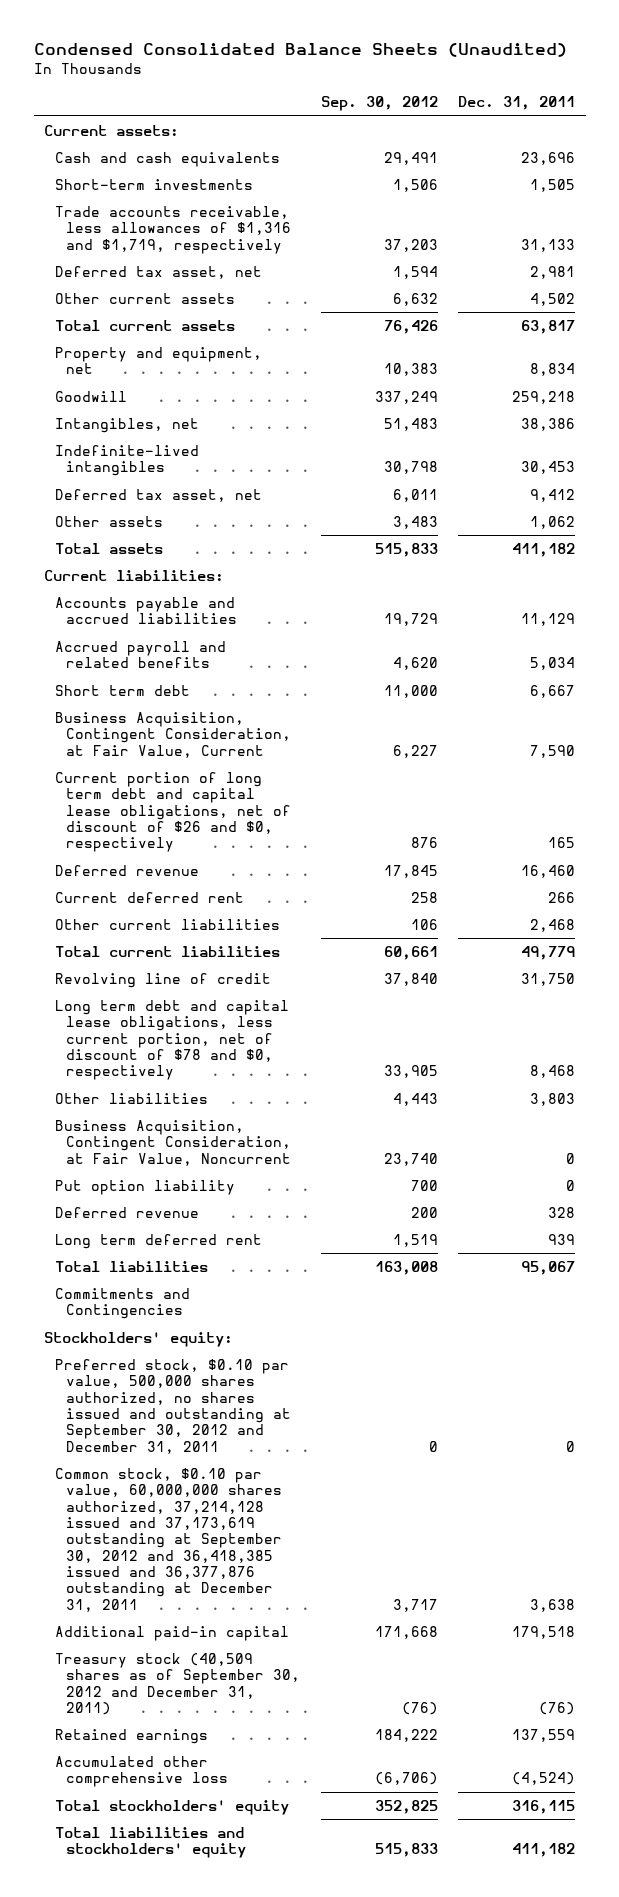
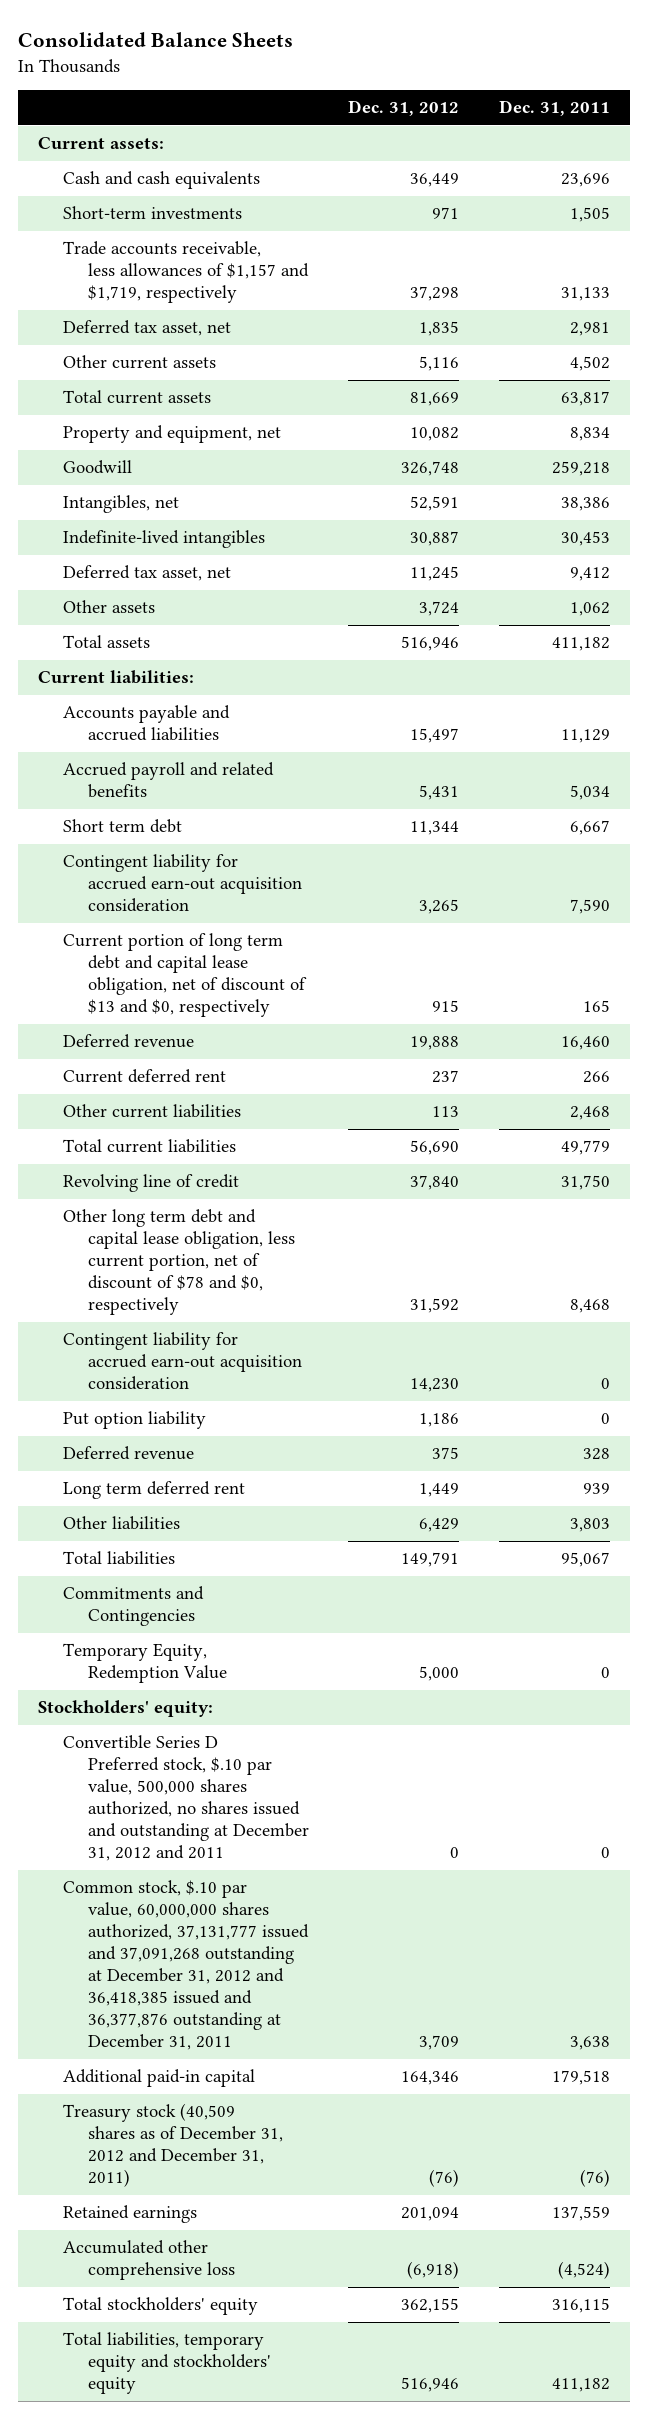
- Condensed Consolidated Balance Sheets (Unaudited)
+ Consolidated Balance Sheets
- | Sep. 30, 2012 | Dec. 31, 2011
+ | Dec. 31, 2012 | Dec. 31, 2011
- Trade accounts receivable, less allowances of $1,316 and $1,719, respectively | 37,203 | 31,133
+ Trade accounts receivable, less allowances of $1,157 and $1,719, respectively | 37,298 | 31,133
- Business Acquisition, Contingent Consideration, at Fair Value, Current | 6,227 | 7,590
- Current portion of long term debt and capital lease obligations, net of discount of $26 and $0, respectively | 876 | 165
+ Contingent liability for accrued earn-out acquisition consideration | 3,265 | 7,590
+ Current portion of long term debt and capital lease obligation, net of discount of $13 and $0, respectively | 915 | 165
- Long term debt and capital lease obligations, less current portion, net of discount of $78 and $0, respectively | 33,905 | 8,468
- Business Acquisition, Contingent Consideration, at Fair Value, Noncurrent | 23,740 | 0
+ Other long term debt and capital lease obligation, less current portion, net of discount of $78 and $0, respectively | 31,592 | 8,468
+ Contingent liability for accrued earn-out acquisition consideration | 14,230 | 0
moved down: Other liabilities | 6,429 | 3,803
+ Temporary Equity, Redemption Value | 5,000 | 0
- Preferred stock, $0.10 par value, 500,000 shares authorized, no shares issued and outstanding at September 30, 2012 and December 31, 2011 | 0 | 0
- Common stock, $0.10 par value, 60,000,000 shares authorized, 37,214,128 issued and 37,173,619 outstanding at September 30, 2012 and 36,418,385 issued and 36,377,876 outstanding at December 31, 2011 | 3,717 | 3,638
+ Convertible Series D Preferred stock, $.10 par value, 500,000 shares authorized, no shares issued and outstanding at December 31, 2012 and 2011 | 0 | 0
+ Common stock, $.10 par value, 60,000,000 shares authorized, 37,131,777 issued and 37,091,268 outstanding at December 31, 2012 and 36,418,385 issued and 36,377,876 outstanding at December 31, 2011 | 3,709 | 3,638
- Treasury stock (40,509 shares as of September 30, 2012 and December 31, 2011) | (76) | (76)
+ Treasury stock (40,509 shares as of December 31, 2012 and December 31, 2011) | (76) | (76)
- Total liabilities and stockholders' equity | 515,833 | 411,182
+ Total liabilities, temporary equity and stockholders' equity | 516,946 | 411,182

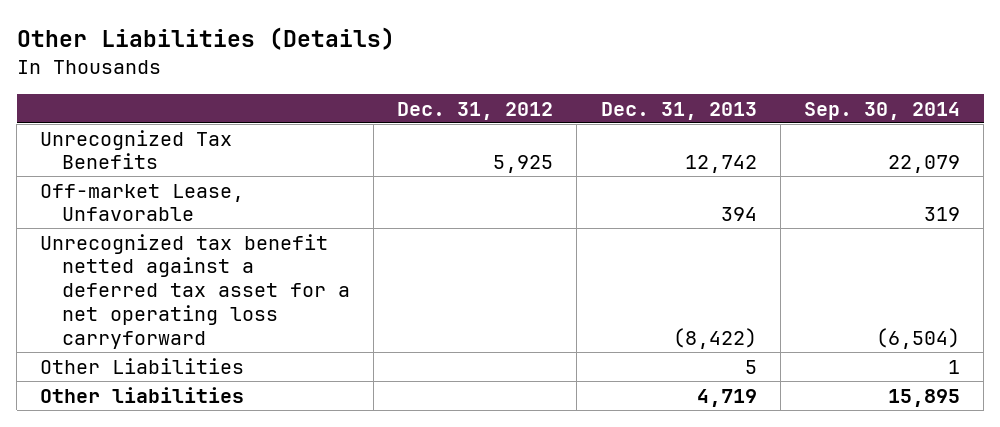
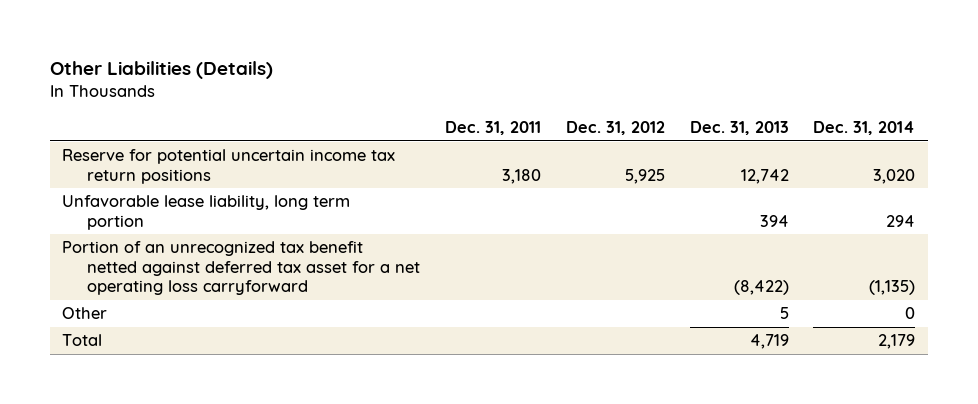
- | Dec. 31, 2012 | Dec. 31, 2013 | Sep. 30, 2014
+ | Dec. 31, 2011 | Dec. 31, 2012 | Dec. 31, 2013 | Dec. 31, 2014
- Unrecognized Tax Benefits | 5,925 | 12,742 | 22,079
- Off-market Lease, Unfavorable | | 394 | 319
- Unrecognized tax benefit netted against a deferred tax asset for a net operating loss carryforward | | (8,422) | (6,504)
- Other Liabilities | | 5 | 1
- Other liabilities | | 4,719 | 15,895
+ Reserve for potential uncertain income tax return positions | 3,180 | 5,925 | 12,742 | 3,020
+ Unfavorable lease liability, long term portion | | | 394 | 294
+ Portion of an unrecognized tax benefit netted against deferred tax asset for a net operating loss carryforward | | | (8,422) | (1,135)
+ Other | | | 5 | 0
+ Total | | | 4,719 | 2,179

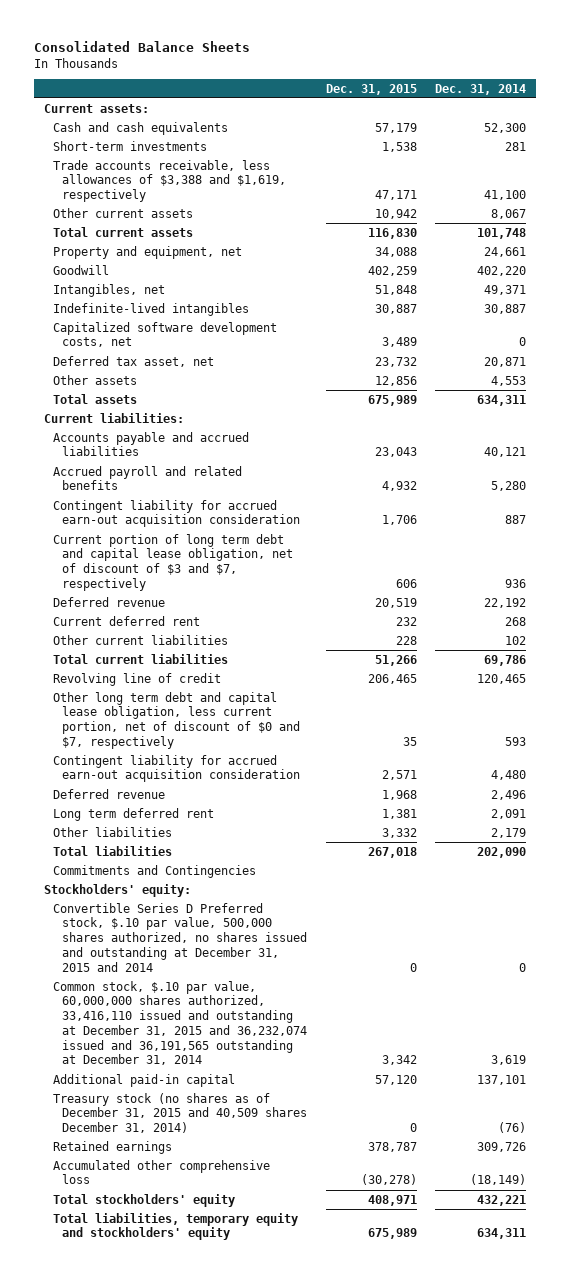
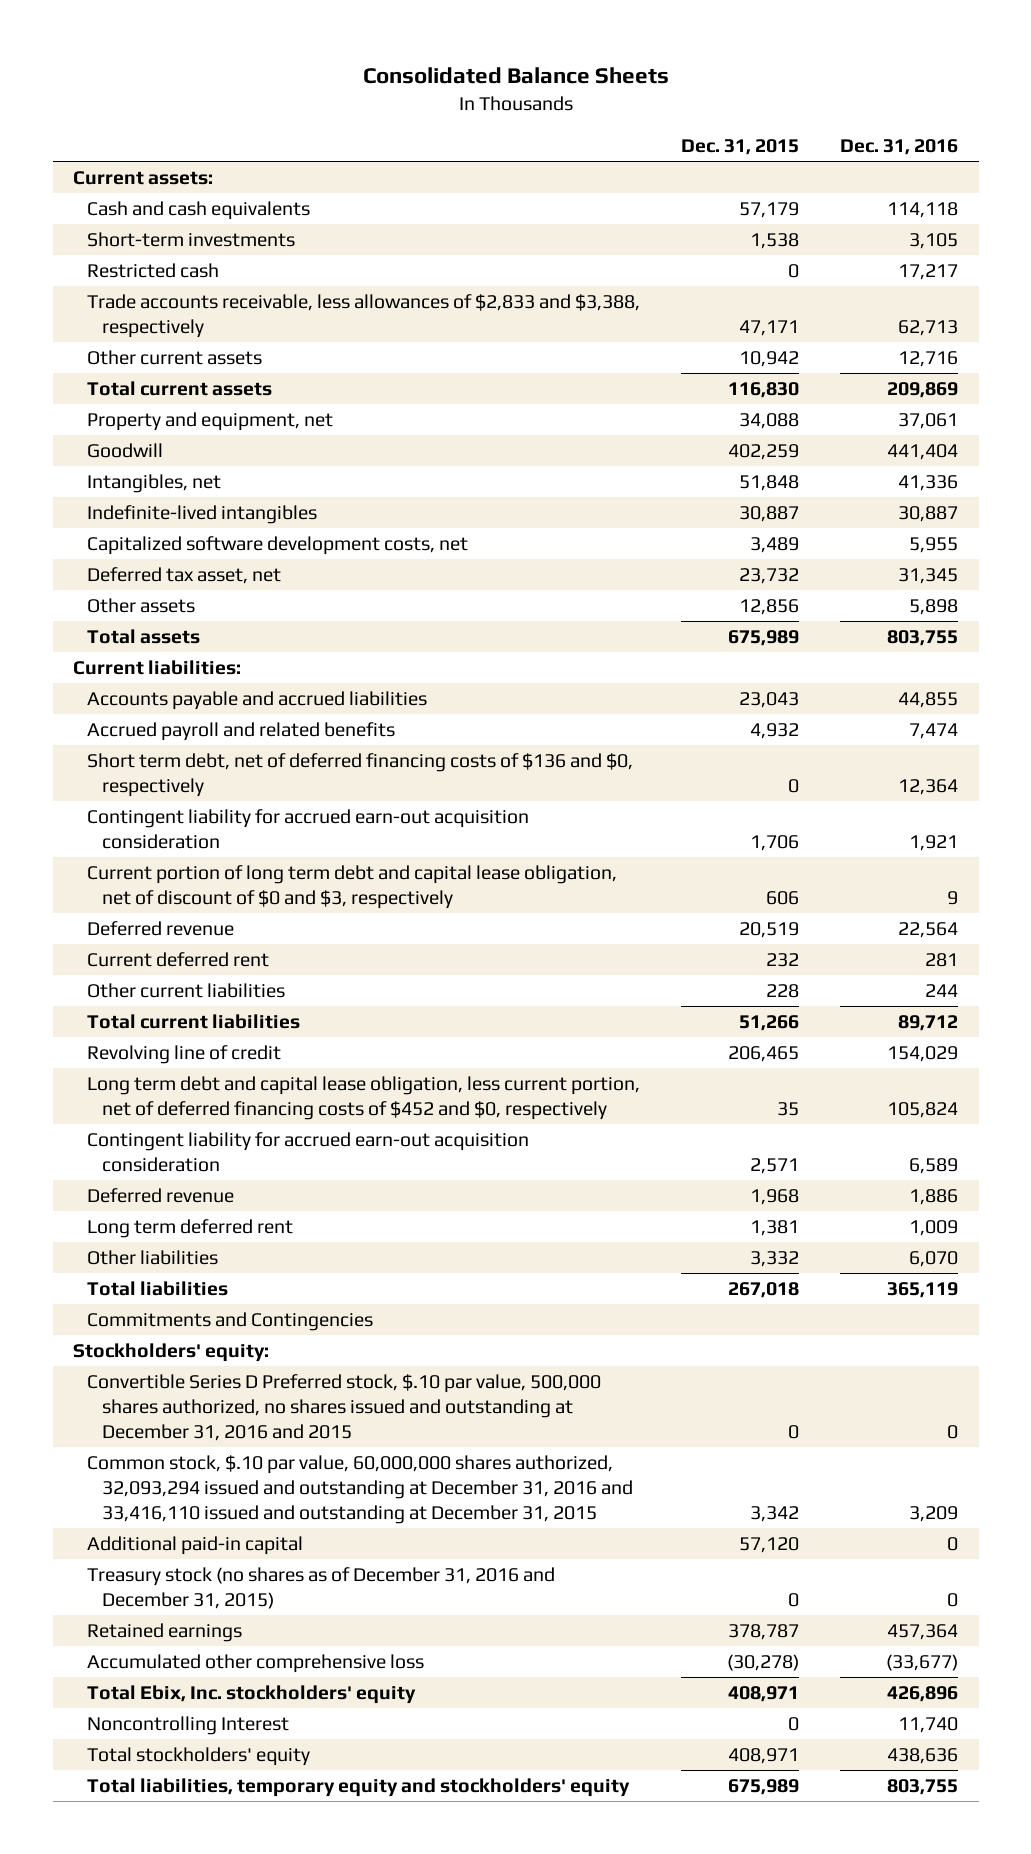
- | Dec. 31, 2015 | Dec. 31, 2014
+ | Dec. 31, 2015 | Dec. 31, 2016
- Trade accounts receivable, less allowances of $3,388 and $1,619, respectively | 47,171 | 41,100
+ Restricted cash | 0 | 17,217
+ Trade accounts receivable, less allowances of $2,833 and $3,388, respectively | 47,171 | 62,713
+ Short term debt, net of deferred financing costs of $136 and $0, respectively | 0 | 12,364
- Current portion of long term debt and capital lease obligation, net of discount of $3 and $7, respectively | 606 | 936
+ Current portion of long term debt and capital lease obligation, net of discount of $0 and $3, respectively | 606 | 9
- Other long term debt and capital lease obligation, less current portion, net of discount of $0 and $7, respectively | 35 | 593
+ Long term debt and capital lease obligation, less current portion, net of deferred financing costs of $452 and $0, respectively | 35 | 105,824
- Convertible Series D Preferred stock, $.10 par value, 500,000 shares authorized, no shares issued and outstanding at December 31, 2015 and 2014 | 0 | 0
- Common stock, $.10 par value, 60,000,000 shares authorized, 33,416,110 issued and outstanding at December 31, 2015 and 36,232,074 issued and 36,191,565 outstanding at December 31, 2014 | 3,342 | 3,619
+ Convertible Series D Preferred stock, $.10 par value, 500,000 shares authorized, no shares issued and outstanding at December 31, 2016 and 2015 | 0 | 0
+ Common stock, $.10 par value, 60,000,000 shares authorized, 32,093,294 issued and outstanding at December 31, 2016 and 33,416,110 issued and outstanding at December 31, 2015 | 3,342 | 3,209
- Treasury stock (no shares as of December 31, 2015 and 40,509 shares December 31, 2014) | 0 | (76)
+ Treasury stock (no shares as of December 31, 2016 and December 31, 2015) | 0 | 0
+ Total Ebix, Inc. stockholders' equity | 408,971 | 426,896
+ Noncontrolling Interest | 0 | 11,740

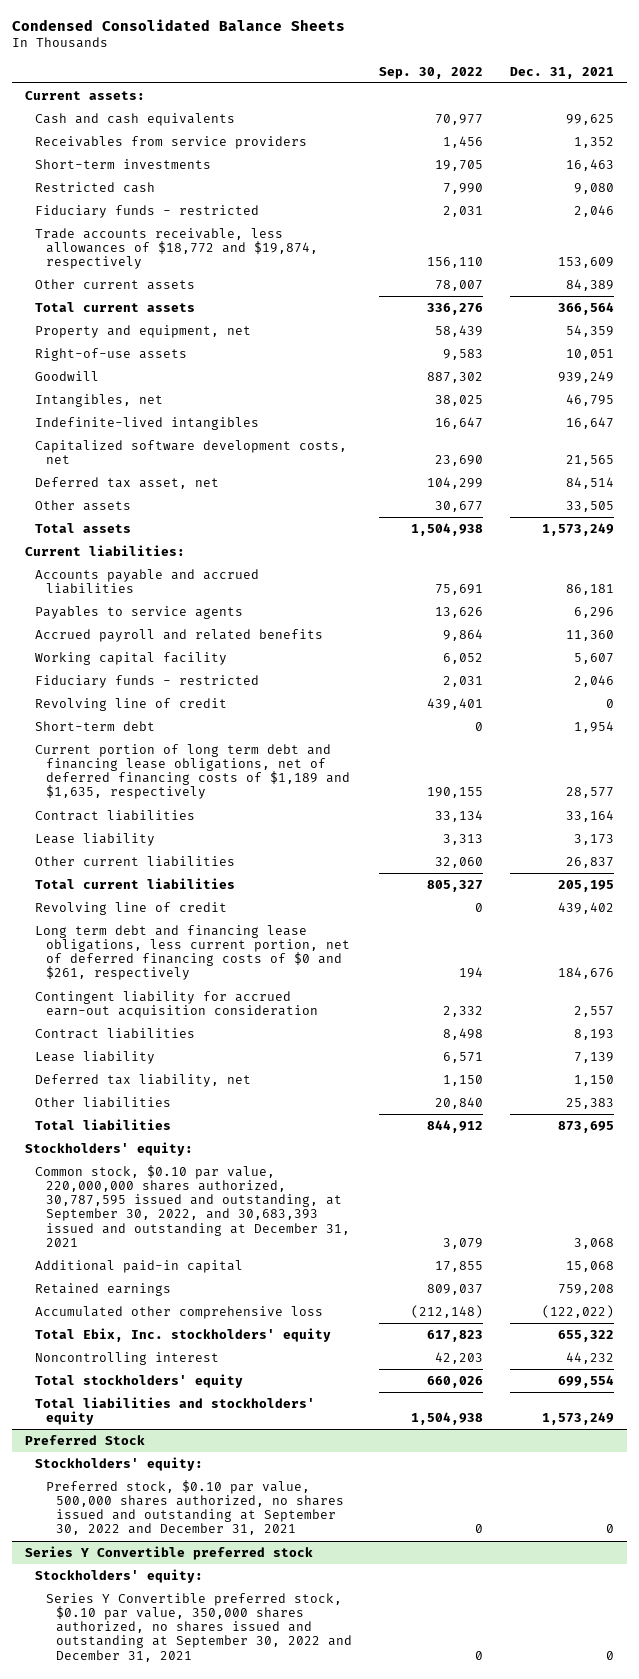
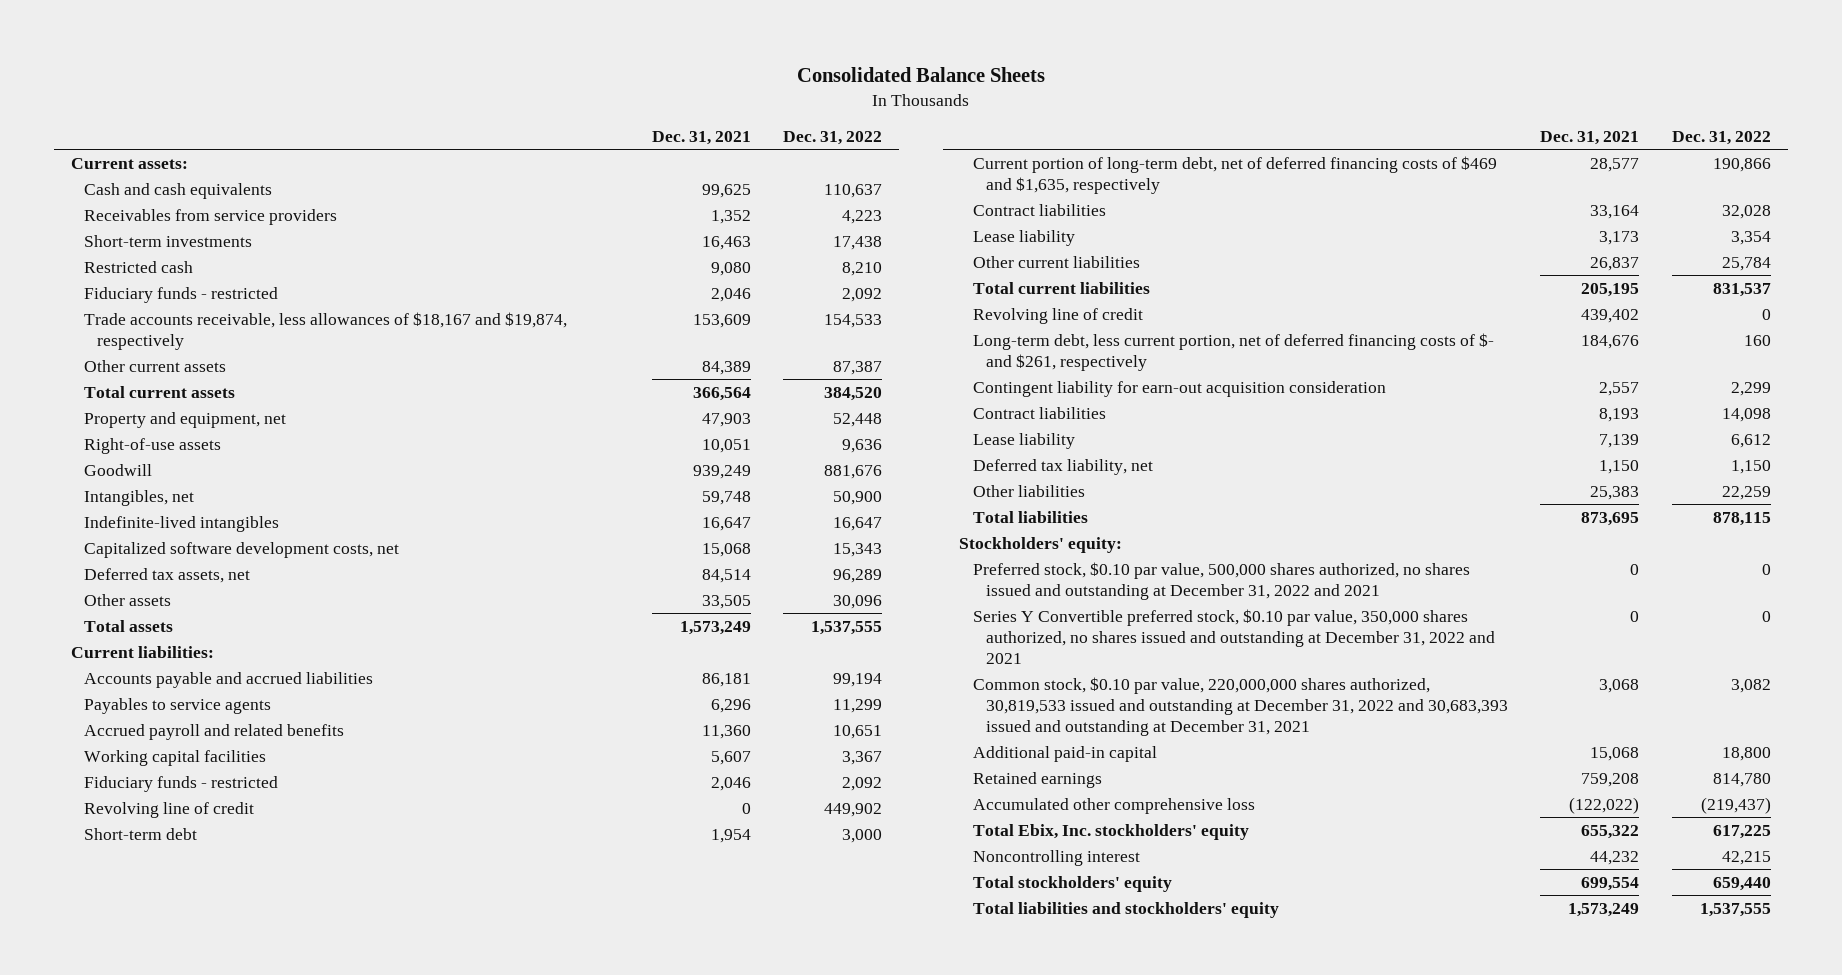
- Condensed Consolidated Balance Sheets
+ Consolidated Balance Sheets
- | Sep. 30, 2022 | Dec. 31, 2021
+ | Dec. 31, 2021 | Dec. 31, 2022
- Trade accounts receivable, less allowances of $18,772 and $19,874, respectively | 156,110 | 153,609
+ Trade accounts receivable, less allowances of $18,167 and $19,874, respectively | 153,609 | 154,533
- Property and equipment, net | 58,439 | 54,359
+ Property and equipment, net | 47,903 | 52,448
- Intangibles, net | 38,025 | 46,795
+ Intangibles, net | 59,748 | 50,900
- Capitalized software development costs, net | 23,690 | 21,565
- Deferred tax asset, net | 104,299 | 84,514
+ Capitalized software development costs, net | 15,068 | 15,343
+ Deferred tax assets, net | 84,514 | 96,289
- Working capital facility | 6,052 | 5,607
+ Working capital facilities | 5,607 | 3,367
- Current portion of long term debt and financing lease obligations, net of deferred financing costs of $1,189 and $1,635, respectively | 190,155 | 28,577
+ Current portion of long-term debt, net of deferred financing costs of $469 and $1,635, respectively | 28,577 | 190,866
- Long term debt and financing lease obligations, less current portion, net of deferred financing costs of $0 and $261, respectively | 194 | 184,676
- Contingent liability for accrued earn-out acquisition consideration | 2,332 | 2,557
+ Long-term debt, less current portion, net of deferred financing costs of $- and $261, respectively | 184,676 | 160
+ Contingent liability for earn-out acquisition consideration | 2,557 | 2,299
- Common stock, $0.10 par value, 220,000,000 shares authorized, 30,787,595 issued and outstanding, at September 30, 2022, and 30,683,393 issued and outstanding at December 31, 2021 | 3,079 | 3,068
+ Preferred stock, $0.10 par value, 500,000 shares authorized, no shares issued and outstanding at December 31, 2022 and 2021 | 0 | 0
+ Series Y Convertible preferred stock, $0.10 par value, 350,000 shares authorized, no shares issued and outstanding at December 31, 2022 and 2021 | 0 | 0
+ Common stock, $0.10 par value, 220,000,000 shares authorized, 30,819,533 issued and outstanding at December 31, 2022 and 30,683,393 issued and outstanding at December 31, 2021 | 3,068 | 3,082
- Preferred Stock
- Stockholders' equity:
- Preferred stock, $0.10 par value, 500,000 shares authorized, no shares issued and outstanding at September 30, 2022 and December 31, 2021 | 0 | 0
- Series Y Convertible preferred stock
- Stockholders' equity:
- Series Y Convertible preferred stock, $0.10 par value, 350,000 shares authorized, no shares issued and outstanding at September 30, 2022 and December 31, 2021 | 0 | 0

